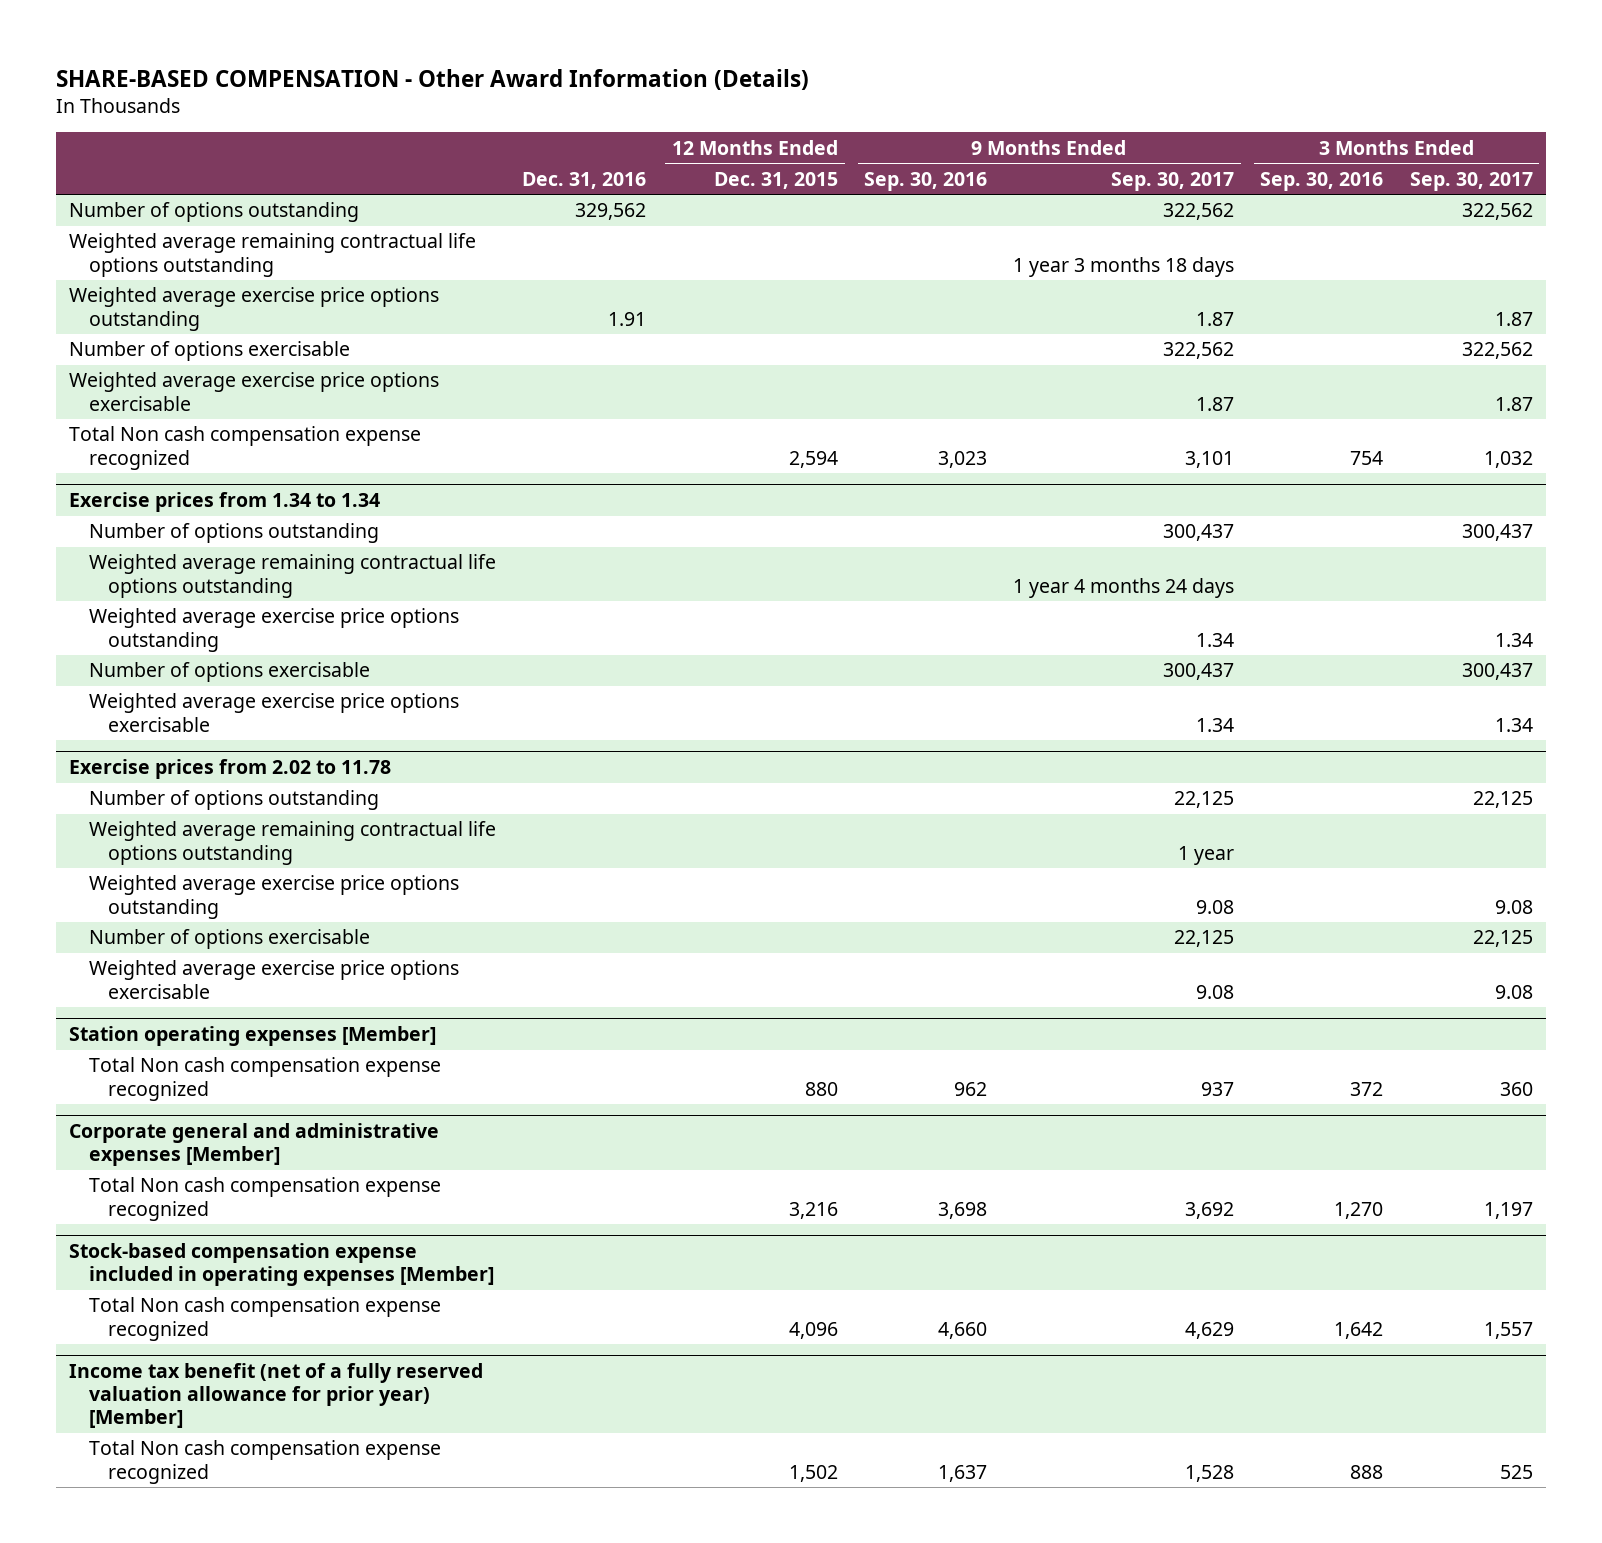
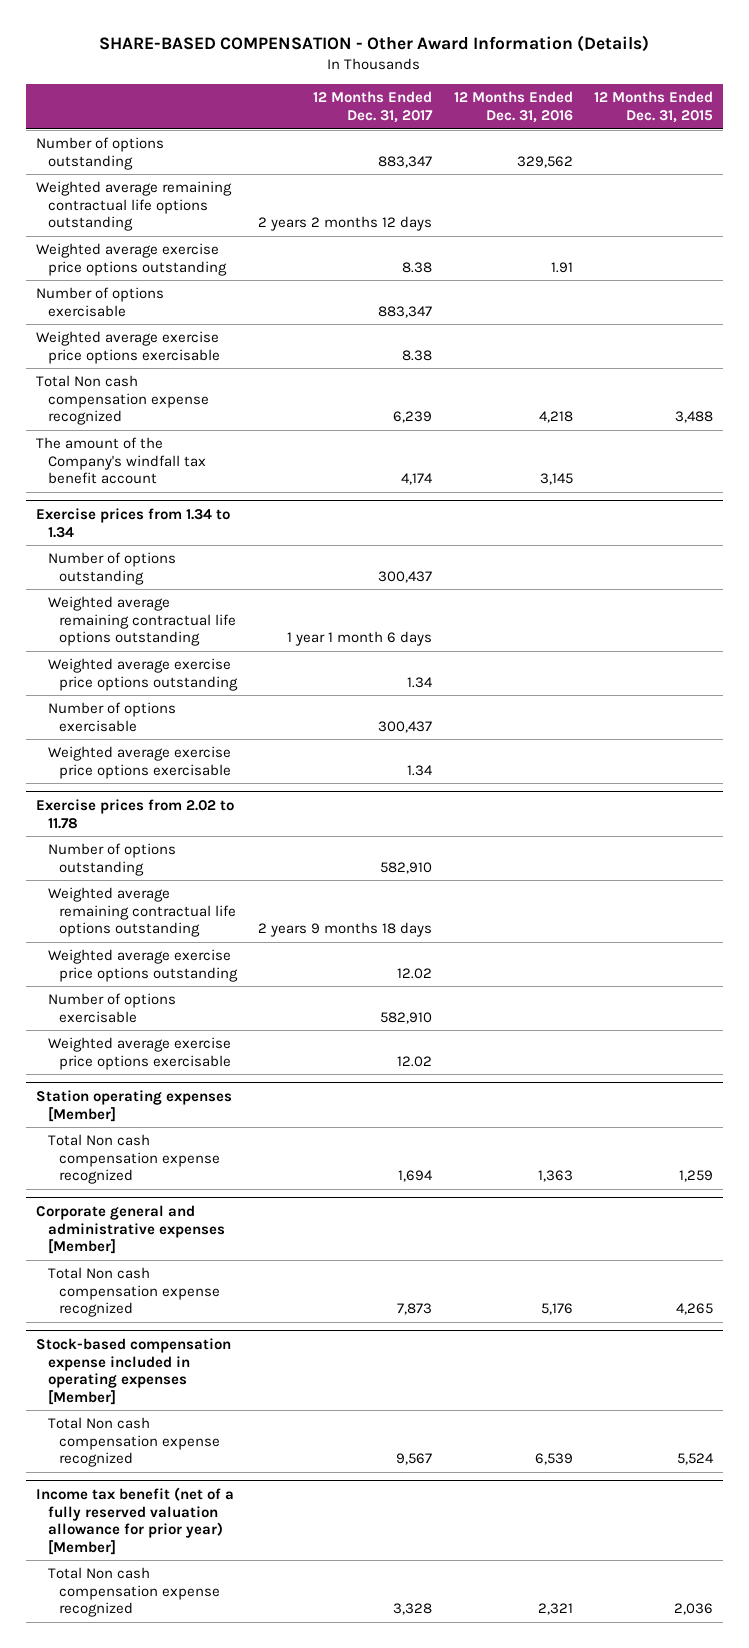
- | Dec. 31, 2016 | 12 Months Ended Dec. 31, 2015 | 9 Months Ended Sep. 30, 2016 | 9 Months Ended Sep. 30, 2017 | 3 Months Ended Sep. 30, 2016 | 3 Months Ended Sep. 30, 2017
+ | 12 Months Ended Dec. 31, 2017 | 12 Months Ended Dec. 31, 2016 | 12 Months Ended Dec. 31, 2015
- Total Non cash compensation expense recognized | | 2,594 | 3,023 | 3,101 | 754 | 1,032
+ Total Non cash compensation expense recognized | 6,239 | 4,218 | 3,488
+ The amount of the Company's windfall tax benefit account | 4,174 | 3,145 |
@ Station operating expenses [Member]
- Total Non cash compensation expense recognized | | 880 | 962 | 937 | 372 | 360
+ Total Non cash compensation expense recognized | 1,694 | 1,363 | 1,259
@ Corporate general and administrative expenses [Member]
- Total Non cash compensation expense recognized | | 3,216 | 3,698 | 3,692 | 1,270 | 1,197
+ Total Non cash compensation expense recognized | 7,873 | 5,176 | 4,265
@ Stock-based compensation expense included in operating expenses [Member]
- Total Non cash compensation expense recognized | | 4,096 | 4,660 | 4,629 | 1,642 | 1,557
+ Total Non cash compensation expense recognized | 9,567 | 6,539 | 5,524
@ Income tax benefit (net of a fully reserved valuation allowance for prior year) [Member]
- Total Non cash compensation expense recognized | | 1,502 | 1,637 | 1,528 | 888 | 525
+ Total Non cash compensation expense recognized | 3,328 | 2,321 | 2,036

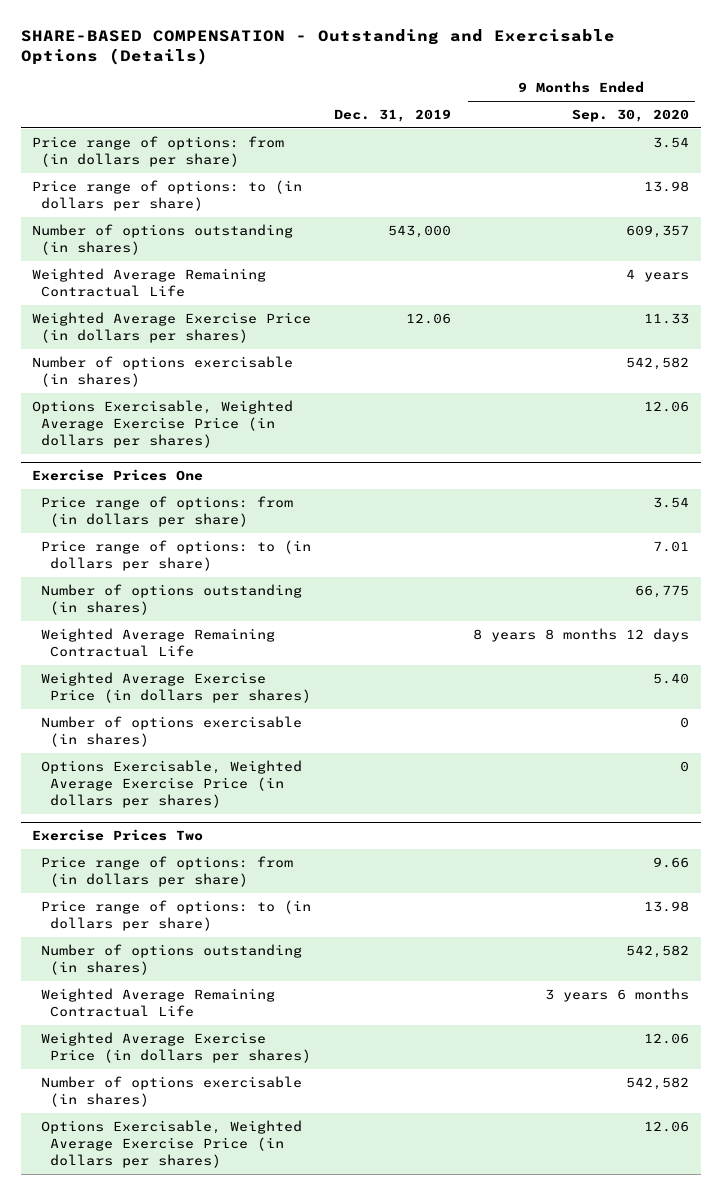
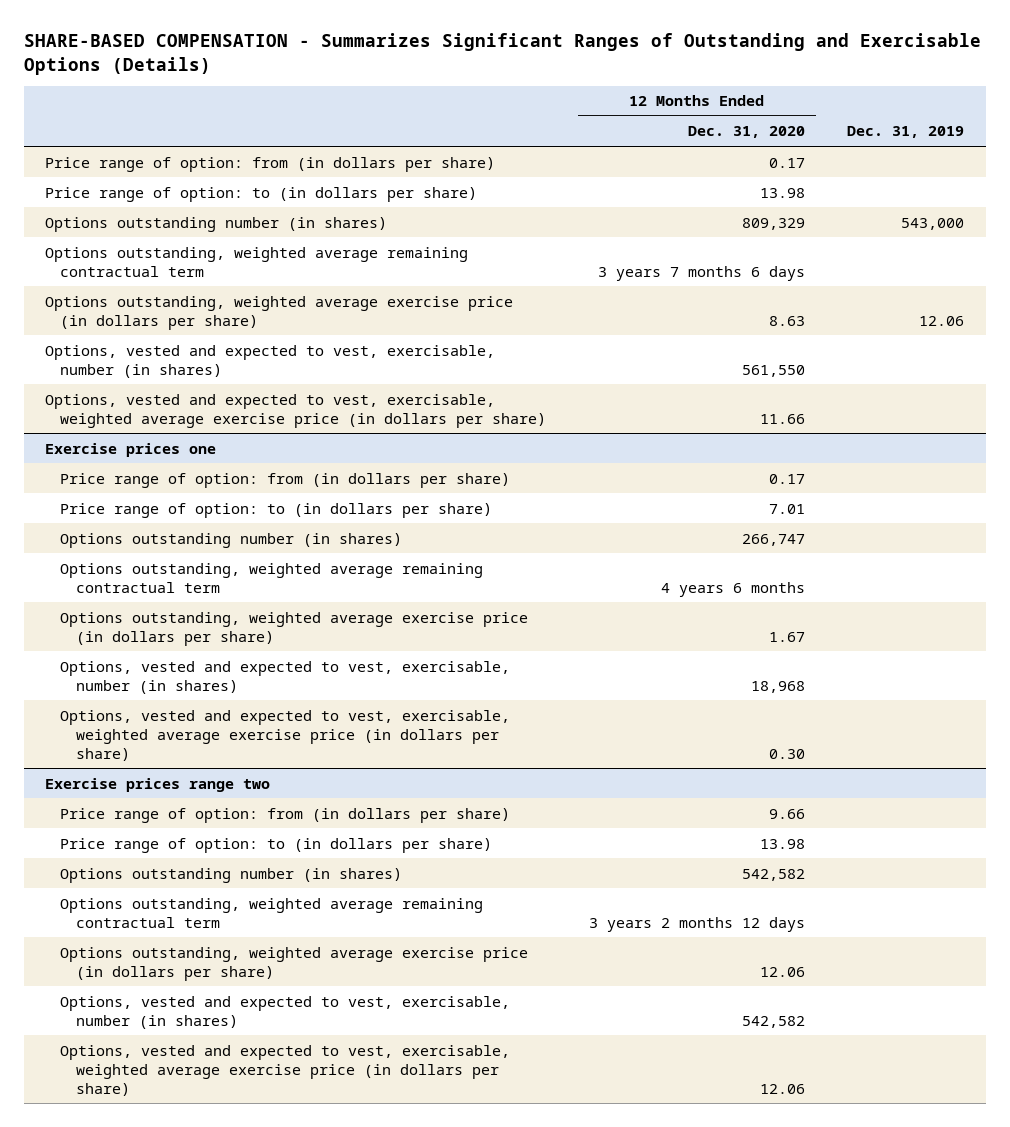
- SHARE-BASED COMPENSATION - Outstanding and Exercisable Options (Details)
+ SHARE-BASED COMPENSATION - Summarizes Significant Ranges of Outstanding and Exercisable Options (Details)
- | Dec. 31, 2019 | 9 Months Ended Sep. 30, 2020
+ | 12 Months Ended Dec. 31, 2020 | Dec. 31, 2019
- Price range of options: from (in dollars per share) | | 3.54
- Price range of options: to (in dollars per share) | | 13.98
- Number of options outstanding (in shares) | 543,000 | 609,357
- Weighted Average Remaining Contractual Life | | 4 years
- Weighted Average Exercise Price (in dollars per shares) | 12.06 | 11.33
- Number of options exercisable (in shares) | | 542,582
- Options Exercisable, Weighted Average Exercise Price (in dollars per shares) | | 12.06
- Exercise Prices One
- Price range of options: from (in dollars per share) | | 3.54
- Price range of options: to (in dollars per share) | | 7.01
- Number of options outstanding (in shares) | | 66,775
- Weighted Average Remaining Contractual Life | | 8 years 8 months 12 days
- Weighted Average Exercise Price (in dollars per shares) | | 5.40
- Number of options exercisable (in shares) | | 0
- Options Exercisable, Weighted Average Exercise Price (in dollars per shares) | | 0
- Exercise Prices Two
- Price range of options: from (in dollars per share) | | 9.66
- Price range of options: to (in dollars per share) | | 13.98
- Number of options outstanding (in shares) | | 542,582
- Weighted Average Remaining Contractual Life | | 3 years 6 months
- Weighted Average Exercise Price (in dollars per shares) | | 12.06
- Number of options exercisable (in shares) | | 542,582
- Options Exercisable, Weighted Average Exercise Price (in dollars per shares) | | 12.06
+ Price range of option: from (in dollars per share) | 0.17 |
+ Price range of option: to (in dollars per share) | 13.98 |
+ Options outstanding number (in shares) | 809,329 | 543,000
+ Options outstanding, weighted average remaining contractual term | 3 years 7 months 6 days |
+ Options outstanding, weighted average exercise price (in dollars per share) | 8.63 | 12.06
+ Options, vested and expected to vest, exercisable, number (in shares) | 561,550 |
+ Options, vested and expected to vest, exercisable, weighted average exercise price (in dollars per share) | 11.66 |
+ Exercise prices one
+ Price range of option: from (in dollars per share) | 0.17 |
+ Price range of option: to (in dollars per share) | 7.01 |
+ Options outstanding number (in shares) | 266,747 |
+ Options outstanding, weighted average remaining contractual term | 4 years 6 months |
+ Options outstanding, weighted average exercise price (in dollars per share) | 1.67 |
+ Options, vested and expected to vest, exercisable, number (in shares) | 18,968 |
+ Options, vested and expected to vest, exercisable, weighted average exercise price (in dollars per share) | 0.30 |
+ Exercise prices range two
+ Price range of option: from (in dollars per share) | 9.66 |
+ Price range of option: to (in dollars per share) | 13.98 |
+ Options outstanding number (in shares) | 542,582 |
+ Options outstanding, weighted average remaining contractual term | 3 years 2 months 12 days |
+ Options outstanding, weighted average exercise price (in dollars per share) | 12.06 |
+ Options, vested and expected to vest, exercisable, number (in shares) | 542,582 |
+ Options, vested and expected to vest, exercisable, weighted average exercise price (in dollars per share) | 12.06 |

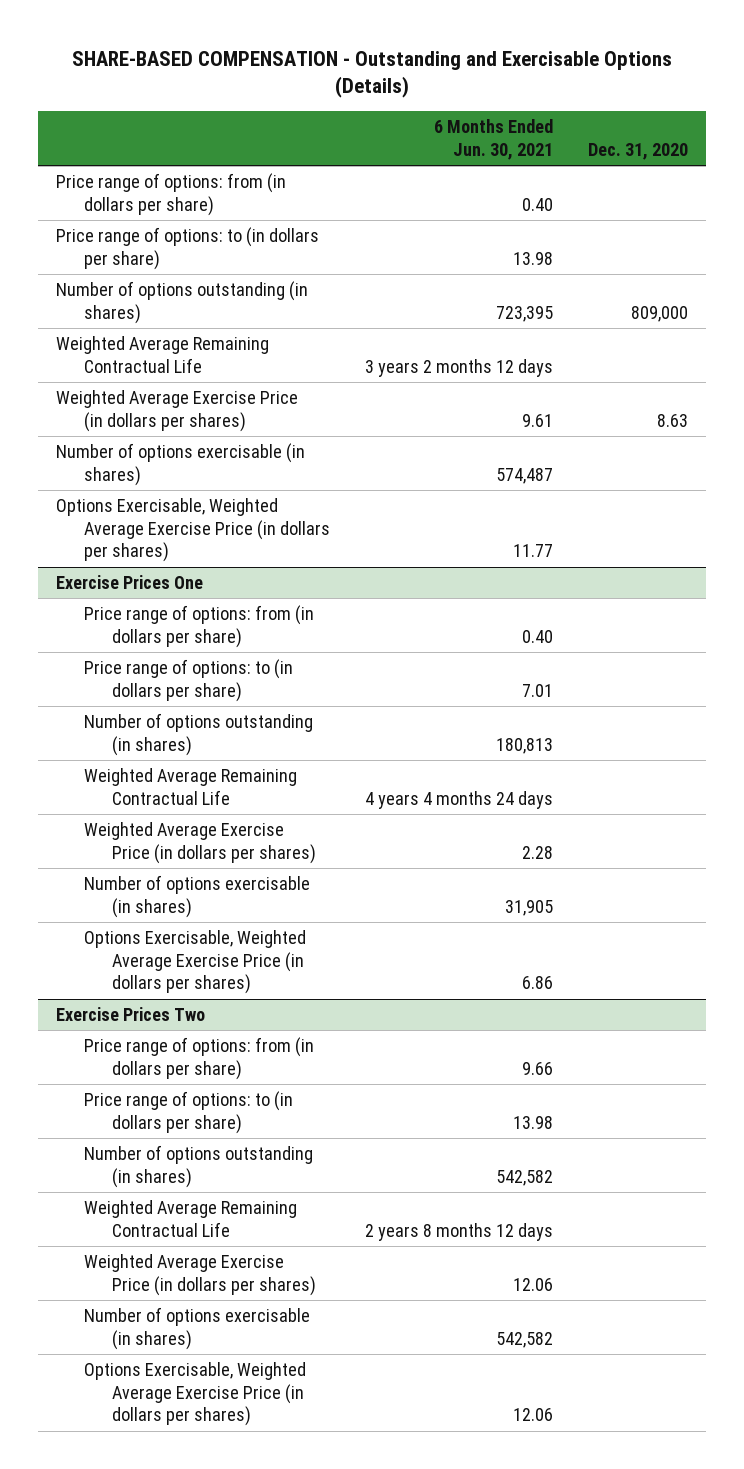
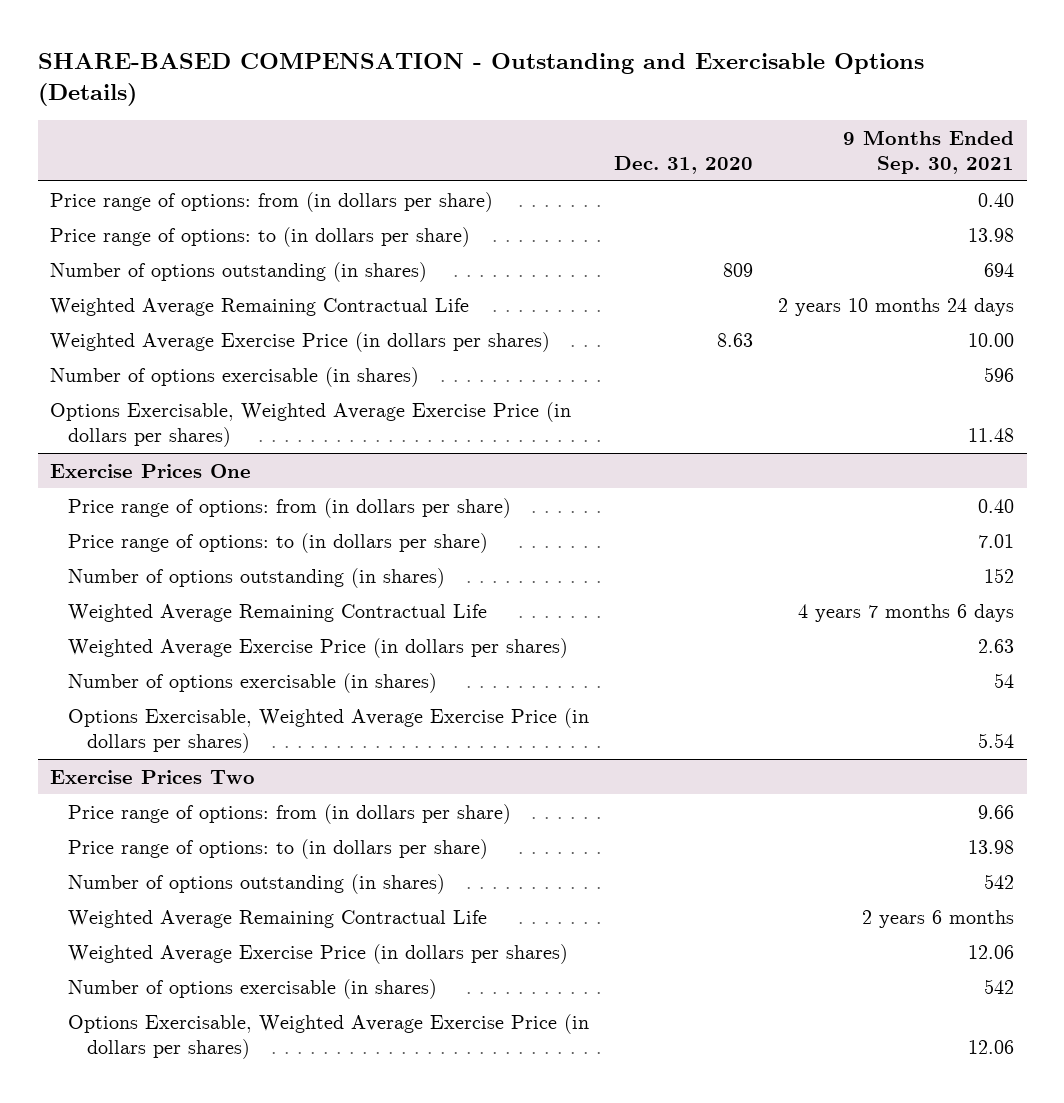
- | 6 Months Ended Jun. 30, 2021 | Dec. 31, 2020
+ | Dec. 31, 2020 | 9 Months Ended Sep. 30, 2021
- Number of options outstanding (in shares) | 723,395 | 809,000
+ Number of options outstanding (in shares) | 809 | 694

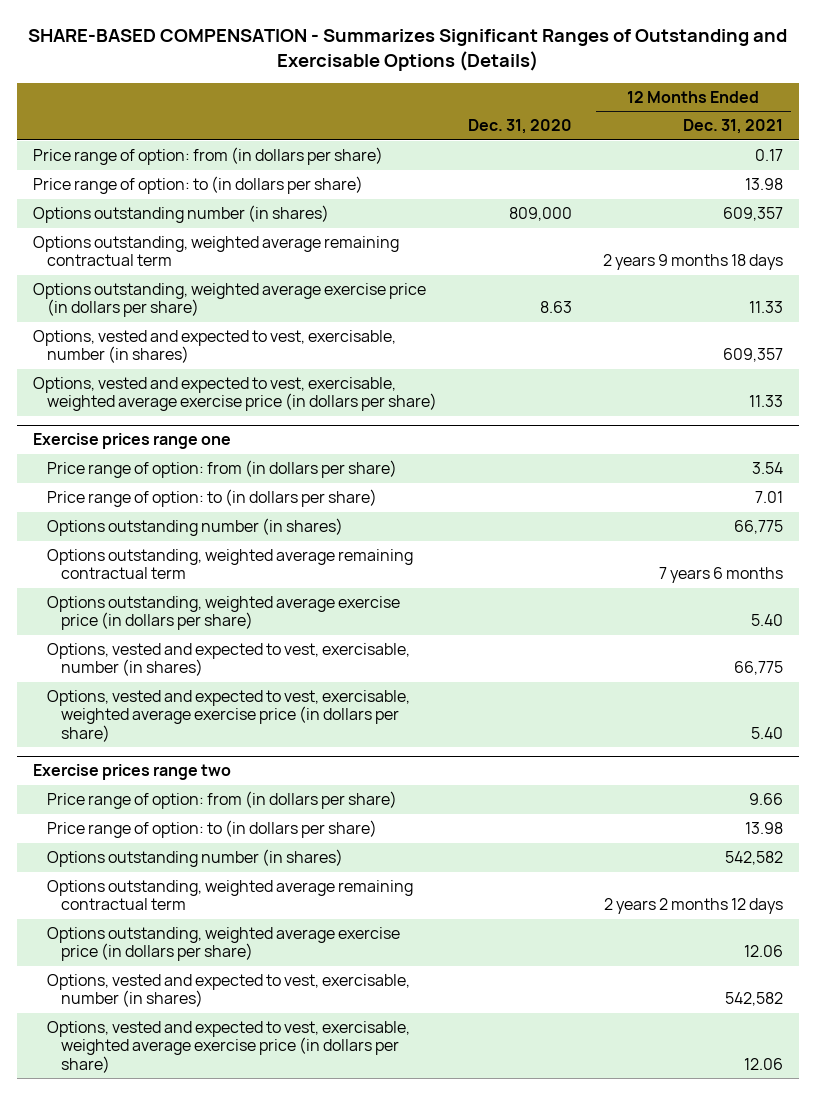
- SHARE-BASED COMPENSATION - Outstanding and Exercisable Options (Details)
+ SHARE-BASED COMPENSATION - Summarizes Significant Ranges of Outstanding and Exercisable Options (Details)
- | Dec. 31, 2020 | 9 Months Ended Sep. 30, 2021
+ | Dec. 31, 2020 | 12 Months Ended Dec. 31, 2021
- Price range of options: from (in dollars per share) | | 0.40
- Price range of options: to (in dollars per share) | | 13.98
- Number of options outstanding (in shares) | 809 | 694
- Weighted Average Remaining Contractual Life | | 2 years 10 months 24 days
- Weighted Average Exercise Price (in dollars per shares) | 8.63 | 10.00
- Number of options exercisable (in shares) | | 596
- Options Exercisable, Weighted Average Exercise Price (in dollars per shares) | | 11.48
- Exercise Prices One
- Price range of options: from (in dollars per share) | | 0.40
- Price range of options: to (in dollars per share) | | 7.01
- Number of options outstanding (in shares) | | 152
- Weighted Average Remaining Contractual Life | | 4 years 7 months 6 days
- Weighted Average Exercise Price (in dollars per shares) | | 2.63
- Number of options exercisable (in shares) | | 54
- Options Exercisable, Weighted Average Exercise Price (in dollars per shares) | | 5.54
- Exercise Prices Two
- Price range of options: from (in dollars per share) | | 9.66
- Price range of options: to (in dollars per share) | | 13.98
- Number of options outstanding (in shares) | | 542
- Weighted Average Remaining Contractual Life | | 2 years 6 months
- Weighted Average Exercise Price (in dollars per shares) | | 12.06
- Number of options exercisable (in shares) | | 542
- Options Exercisable, Weighted Average Exercise Price (in dollars per shares) | | 12.06
+ Price range of option: from (in dollars per share) | | 0.17
+ Price range of option: to (in dollars per share) | | 13.98
+ Options outstanding number (in shares) | 809,000 | 609,357
+ Options outstanding, weighted average remaining contractual term | | 2 years 9 months 18 days
+ Options outstanding, weighted average exercise price (in dollars per share) | 8.63 | 11.33
+ Options, vested and expected to vest, exercisable, number (in shares) | | 609,357
+ Options, vested and expected to vest, exercisable, weighted average exercise price (in dollars per share) | | 11.33
+ Exercise prices range one
+ Price range of option: from (in dollars per share) | | 3.54
+ Price range of option: to (in dollars per share) | | 7.01
+ Options outstanding number (in shares) | | 66,775
+ Options outstanding, weighted average remaining contractual term | | 7 years 6 months
+ Options outstanding, weighted average exercise price (in dollars per share) | | 5.40
+ Options, vested and expected to vest, exercisable, number (in shares) | | 66,775
+ Options, vested and expected to vest, exercisable, weighted average exercise price (in dollars per share) | | 5.40
+ Exercise prices range two
+ Price range of option: from (in dollars per share) | | 9.66
+ Price range of option: to (in dollars per share) | | 13.98
+ Options outstanding number (in shares) | | 542,582
+ Options outstanding, weighted average remaining contractual term | | 2 years 2 months 12 days
+ Options outstanding, weighted average exercise price (in dollars per share) | | 12.06
+ Options, vested and expected to vest, exercisable, number (in shares) | | 542,582
+ Options, vested and expected to vest, exercisable, weighted average exercise price (in dollars per share) | | 12.06

